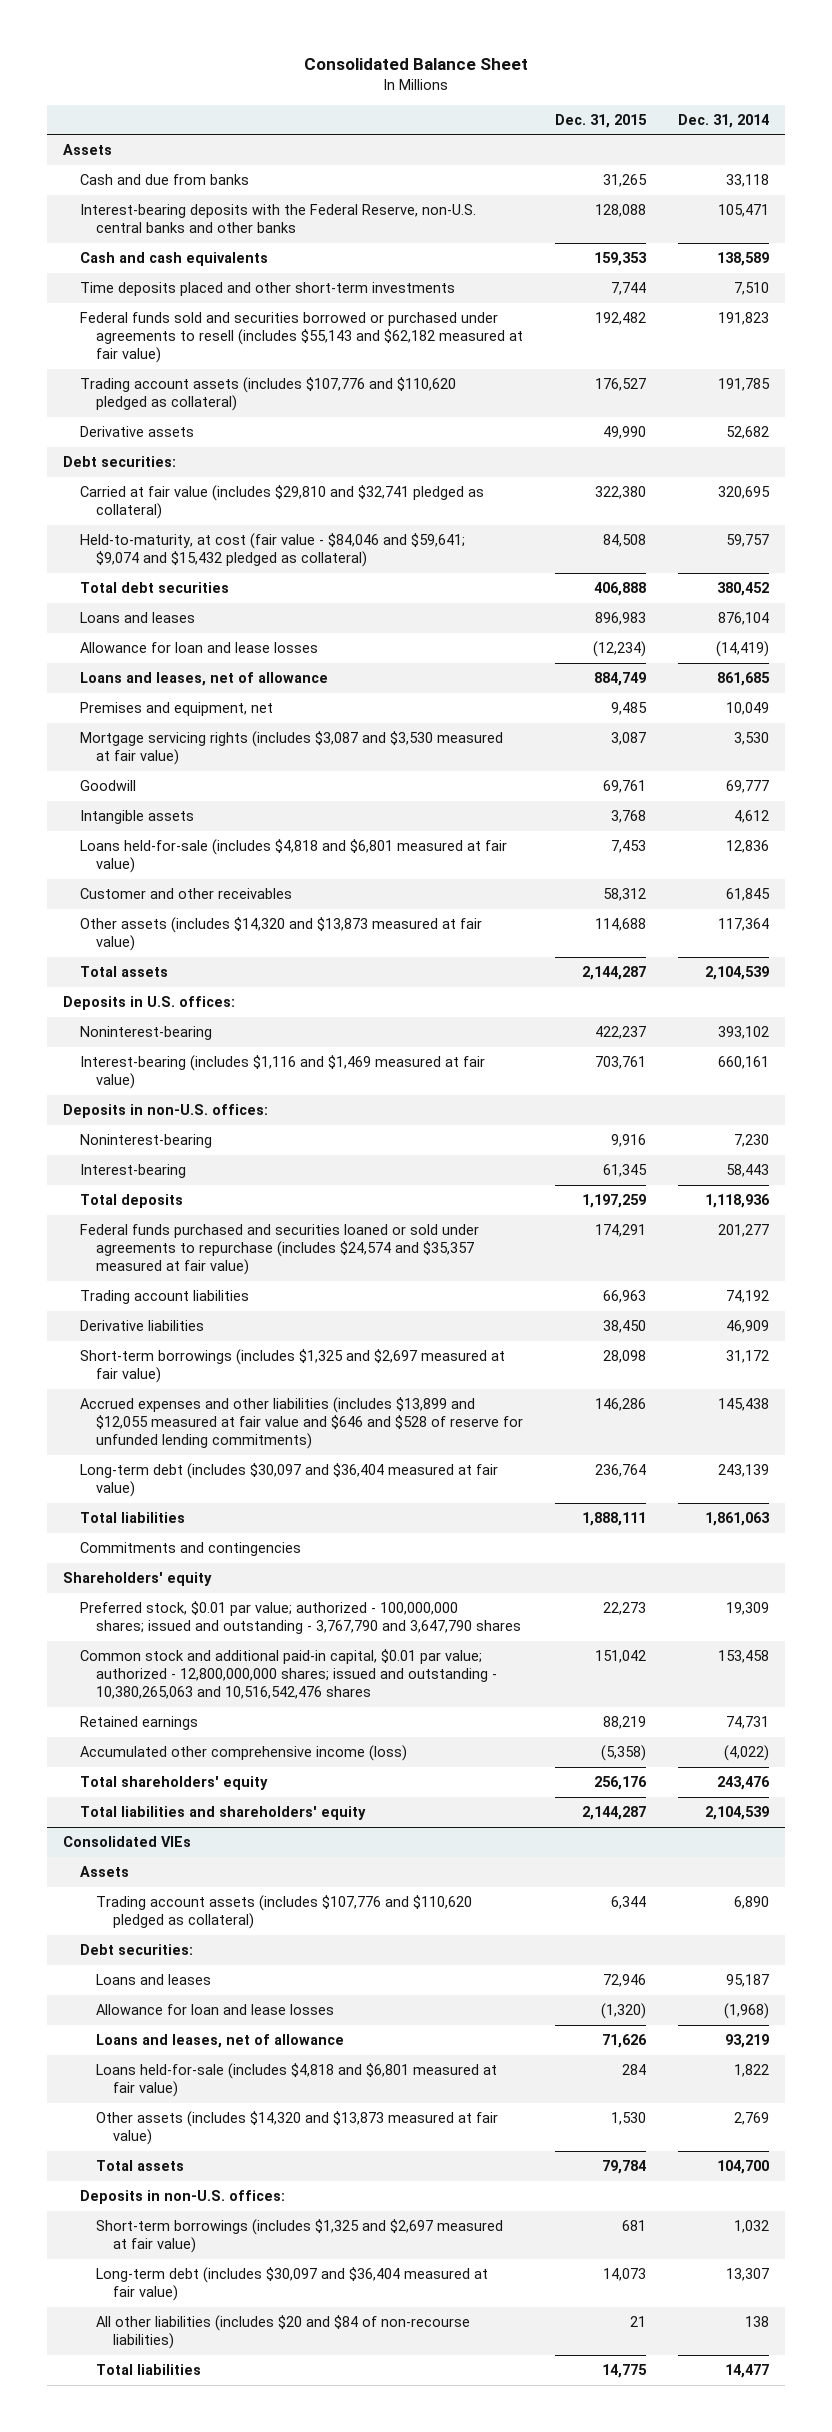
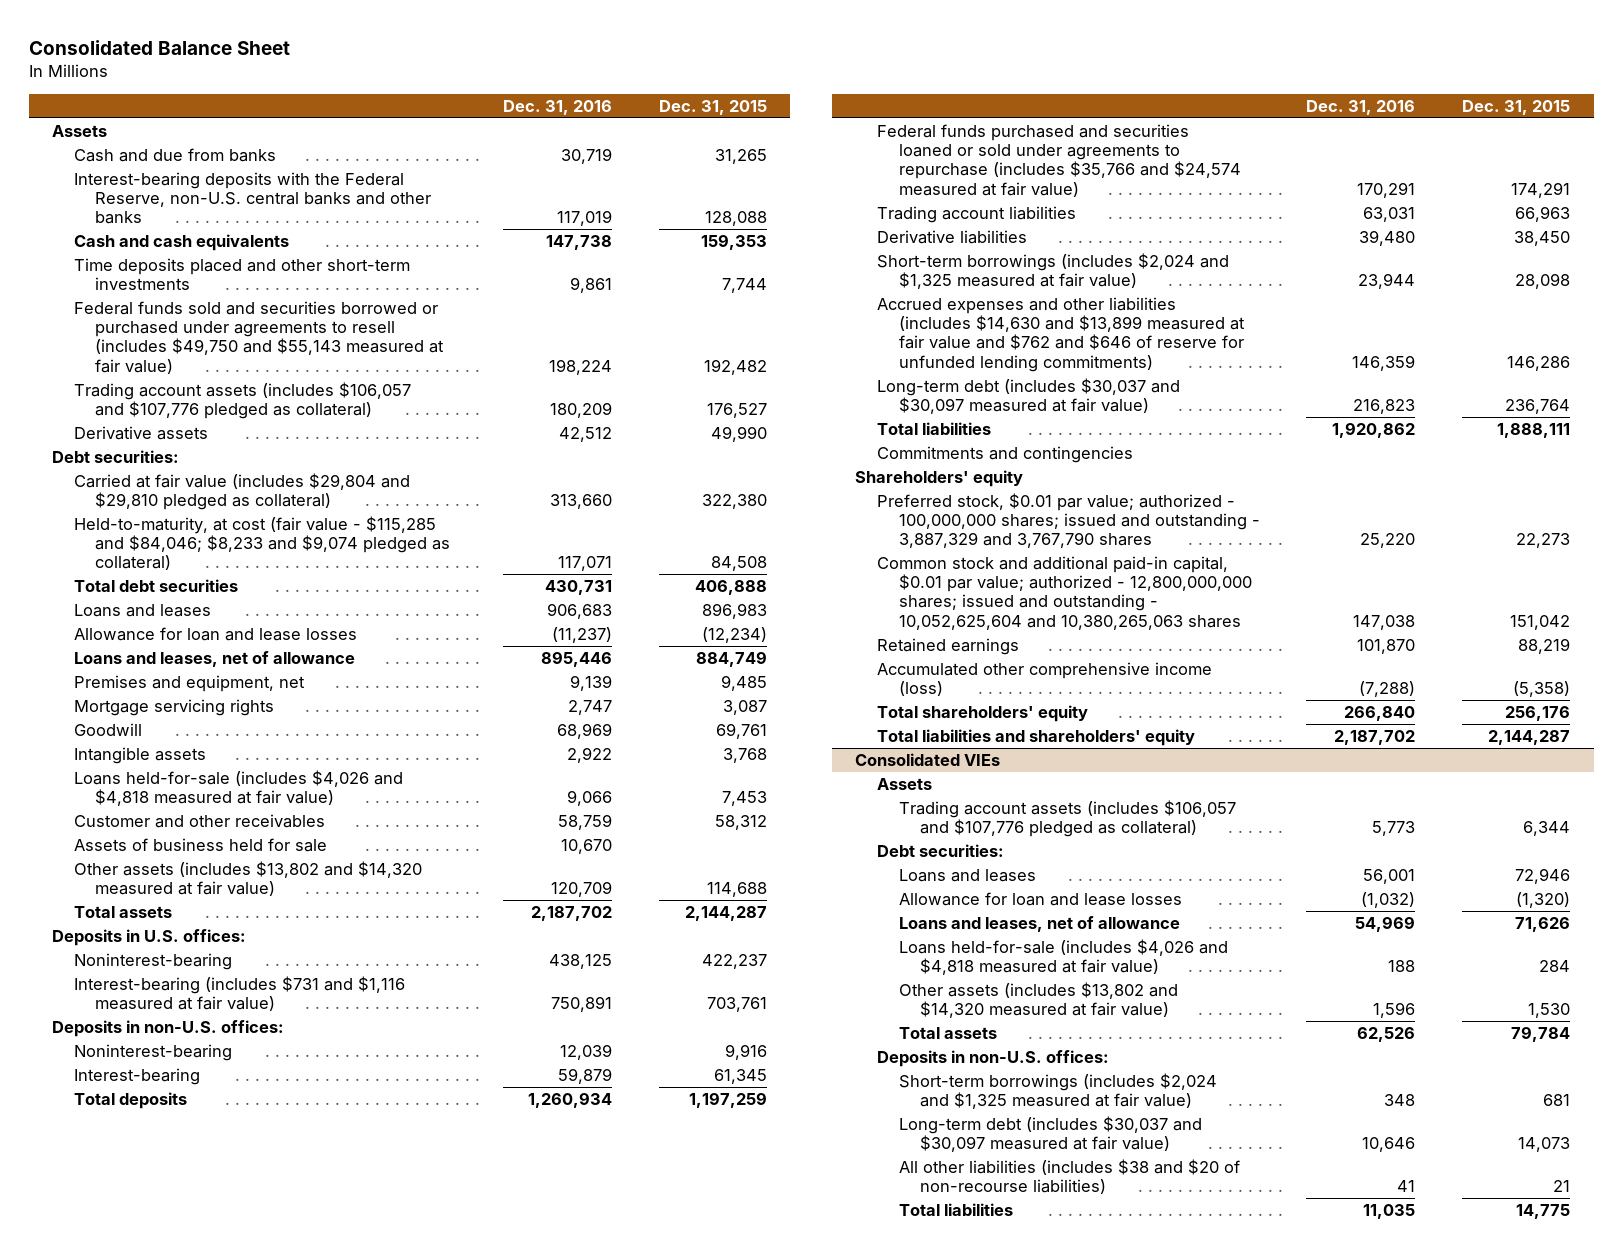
- | Dec. 31, 2015 | Dec. 31, 2014
+ | Dec. 31, 2016 | Dec. 31, 2015
- Federal funds sold and securities borrowed or purchased under agreements to resell (includes $55,143 and $62,182 measured at fair value) | 192,482 | 191,823
- Trading account assets (includes $107,776 and $110,620 pledged as collateral) | 176,527 | 191,785
+ Federal funds sold and securities borrowed or purchased under agreements to resell (includes $49,750 and $55,143 measured at fair value) | 198,224 | 192,482
+ Trading account assets (includes $106,057 and $107,776 pledged as collateral) | 180,209 | 176,527
- Carried at fair value (includes $29,810 and $32,741 pledged as collateral) | 322,380 | 320,695
- Held-to-maturity, at cost (fair value - $84,046 and $59,641; $9,074 and $15,432 pledged as collateral) | 84,508 | 59,757
+ Carried at fair value (includes $29,804 and $29,810 pledged as collateral) | 313,660 | 322,380
+ Held-to-maturity, at cost (fair value - $115,285 and $84,046; $8,233 and $9,074 pledged as collateral) | 117,071 | 84,508
- Mortgage servicing rights (includes $3,087 and $3,530 measured at fair value) | 3,087 | 3,530
+ Mortgage servicing rights | 2,747 | 3,087
- Loans held-for-sale (includes $4,818 and $6,801 measured at fair value) | 7,453 | 12,836
+ Loans held-for-sale (includes $4,026 and $4,818 measured at fair value) | 9,066 | 7,453
- Other assets (includes $14,320 and $13,873 measured at fair value) | 114,688 | 117,364
+ Assets of business held for sale | 10,670 |
+ Other assets (includes $13,802 and $14,320 measured at fair value) | 120,709 | 114,688
- Interest-bearing (includes $1,116 and $1,469 measured at fair value) | 703,761 | 660,161
+ Interest-bearing (includes $731 and $1,116 measured at fair value) | 750,891 | 703,761
- Federal funds purchased and securities loaned or sold under agreements to repurchase (includes $24,574 and $35,357 measured at fair value) | 174,291 | 201,277
+ Federal funds purchased and securities loaned or sold under agreements to repurchase (includes $35,766 and $24,574 measured at fair value) | 170,291 | 174,291
- Short-term borrowings (includes $1,325 and $2,697 measured at fair value) | 28,098 | 31,172
- Accrued expenses and other liabilities (includes $13,899 and $12,055 measured at fair value and $646 and $528 of reserve for unfunded lending commitments) | 146,286 | 145,438
- Long-term debt (includes $30,097 and $36,404 measured at fair value) | 236,764 | 243,139
+ Short-term borrowings (includes $2,024 and $1,325 measured at fair value) | 23,944 | 28,098
+ Accrued expenses and other liabilities (includes $14,630 and $13,899 measured at fair value and $762 and $646 of reserve for unfunded lending commitments) | 146,359 | 146,286
+ Long-term debt (includes $30,037 and $30,097 measured at fair value) | 216,823 | 236,764
- Preferred stock, $0.01 par value; authorized - 100,000,000 shares; issued and outstanding - 3,767,790 and 3,647,790 shares | 22,273 | 19,309
- Common stock and additional paid-in capital, $0.01 par value; authorized - 12,800,000,000 shares; issued and outstanding - 10,380,265,063 and 10,516,542,476 shares | 151,042 | 153,458
+ Preferred stock, $0.01 par value; authorized - 100,000,000 shares; issued and outstanding - 3,887,329 and 3,767,790 shares | 25,220 | 22,273
+ Common stock and additional paid-in capital, $0.01 par value; authorized - 12,800,000,000 shares; issued and outstanding - 10,052,625,604 and 10,380,265,063 shares | 147,038 | 151,042
@ Consolidated VIEs
- Trading account assets (includes $107,776 and $110,620 pledged as collateral) | 6,344 | 6,890
+ Trading account assets (includes $106,057 and $107,776 pledged as collateral) | 5,773 | 6,344
- Loans held-for-sale (includes $4,818 and $6,801 measured at fair value) | 284 | 1,822
- Other assets (includes $14,320 and $13,873 measured at fair value) | 1,530 | 2,769
+ Loans held-for-sale (includes $4,026 and $4,818 measured at fair value) | 188 | 284
+ Other assets (includes $13,802 and $14,320 measured at fair value) | 1,596 | 1,530
- Short-term borrowings (includes $1,325 and $2,697 measured at fair value) | 681 | 1,032
- Long-term debt (includes $30,097 and $36,404 measured at fair value) | 14,073 | 13,307
- All other liabilities (includes $20 and $84 of non-recourse liabilities) | 21 | 138
+ Short-term borrowings (includes $2,024 and $1,325 measured at fair value) | 348 | 681
+ Long-term debt (includes $30,037 and $30,097 measured at fair value) | 10,646 | 14,073
+ All other liabilities (includes $38 and $20 of non-recourse liabilities) | 41 | 21

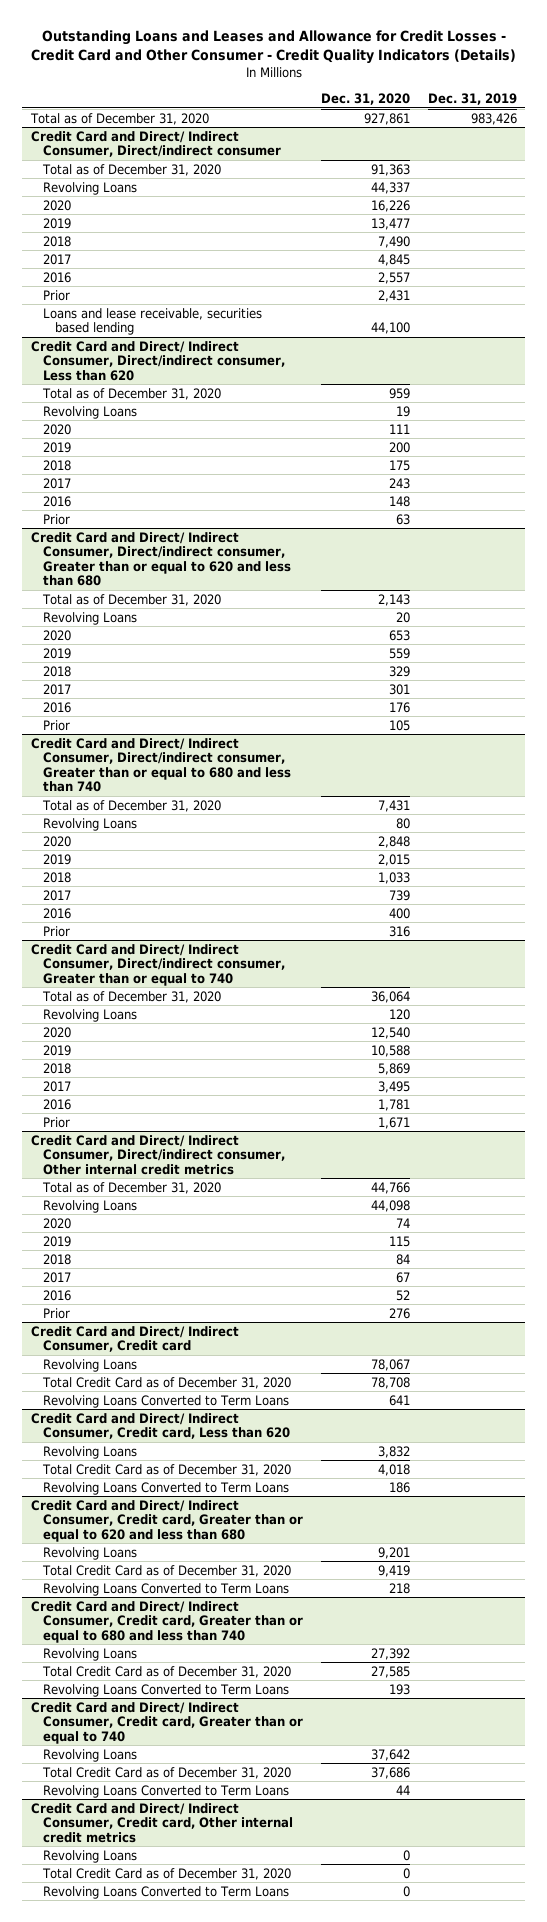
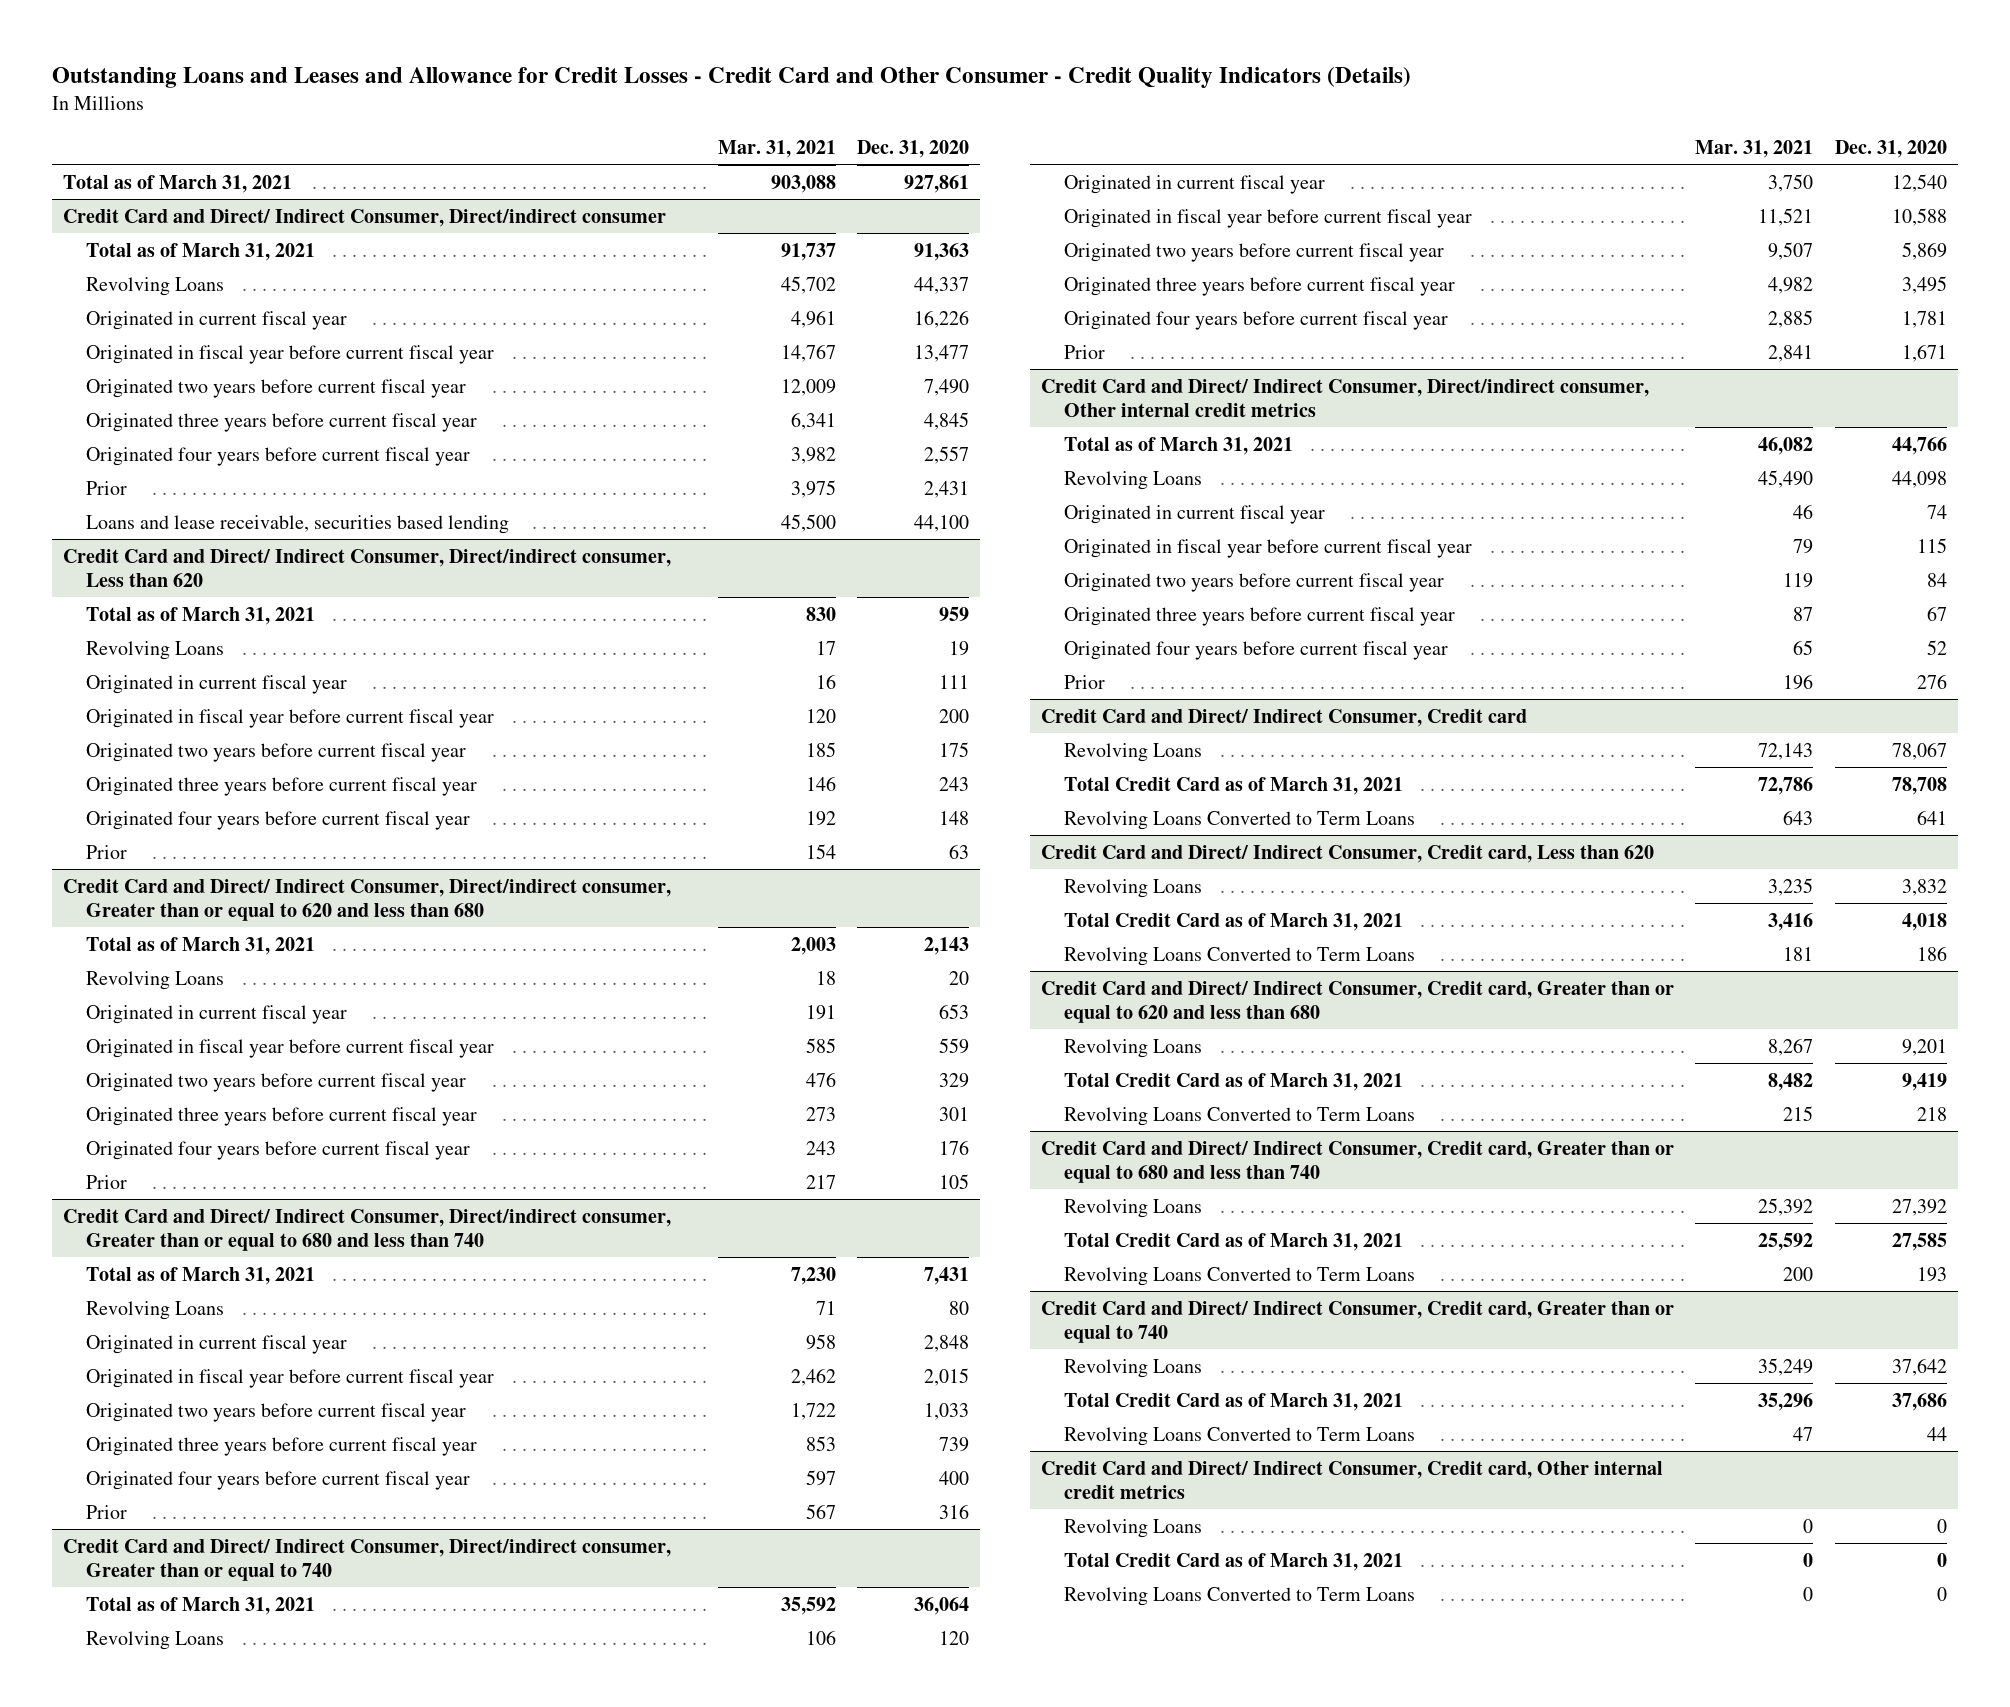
- | Dec. 31, 2020 | Dec. 31, 2019
+ | Mar. 31, 2021 | Dec. 31, 2020
- Total as of December 31, 2020 | 927,861 | 983,426
+ Total as of March 31, 2021 | 903,088 | 927,861
@ Credit Card and Direct/ Indirect Consumer, Direct/indirect consumer
- Total as of December 31, 2020 | 91,363 |
+ Total as of March 31, 2021 | 91,737 | 91,363
- 2020 | 16,226 |
- 2019 | 13,477 |
- 2018 | 7,490 |
- 2017 | 4,845 |
- 2016 | 2,557 |
+ Originated in current fiscal year | 4,961 | 16,226
+ Originated in fiscal year before current fiscal year | 14,767 | 13,477
+ Originated two years before current fiscal year | 12,009 | 7,490
+ Originated three years before current fiscal year | 6,341 | 4,845
+ Originated four years before current fiscal year | 3,982 | 2,557
@ Credit Card and Direct/ Indirect Consumer, Direct/indirect consumer, Less than 620
- Total as of December 31, 2020 | 959 |
+ Total as of March 31, 2021 | 830 | 959
- 2020 | 111 |
- 2019 | 200 |
- 2018 | 175 |
- 2017 | 243 |
- 2016 | 148 |
+ Originated in current fiscal year | 16 | 111
+ Originated in fiscal year before current fiscal year | 120 | 200
+ Originated two years before current fiscal year | 185 | 175
+ Originated three years before current fiscal year | 146 | 243
+ Originated four years before current fiscal year | 192 | 148
@ Credit Card and Direct/ Indirect Consumer, Direct/indirect consumer, Greater than or equal to 620 and less than 680
- Total as of December 31, 2020 | 2,143 |
+ Total as of March 31, 2021 | 2,003 | 2,143
- 2020 | 653 |
- 2019 | 559 |
- 2018 | 329 |
- 2017 | 301 |
- 2016 | 176 |
+ Originated in current fiscal year | 191 | 653
+ Originated in fiscal year before current fiscal year | 585 | 559
+ Originated two years before current fiscal year | 476 | 329
+ Originated three years before current fiscal year | 273 | 301
+ Originated four years before current fiscal year | 243 | 176
@ Credit Card and Direct/ Indirect Consumer, Direct/indirect consumer, Greater than or equal to 680 and less than 740
- Total as of December 31, 2020 | 7,431 |
+ Total as of March 31, 2021 | 7,230 | 7,431
- 2020 | 2,848 |
- 2019 | 2,015 |
- 2018 | 1,033 |
- 2017 | 739 |
- 2016 | 400 |
+ Originated in current fiscal year | 958 | 2,848
+ Originated in fiscal year before current fiscal year | 2,462 | 2,015
+ Originated two years before current fiscal year | 1,722 | 1,033
+ Originated three years before current fiscal year | 853 | 739
+ Originated four years before current fiscal year | 597 | 400
@ Credit Card and Direct/ Indirect Consumer, Direct/indirect consumer, Greater than or equal to 740
- Total as of December 31, 2020 | 36,064 |
+ Total as of March 31, 2021 | 35,592 | 36,064
- 2020 | 12,540 |
- 2019 | 10,588 |
- 2018 | 5,869 |
- 2017 | 3,495 |
- 2016 | 1,781 |
+ Originated in current fiscal year | 3,750 | 12,540
+ Originated in fiscal year before current fiscal year | 11,521 | 10,588
+ Originated two years before current fiscal year | 9,507 | 5,869
+ Originated three years before current fiscal year | 4,982 | 3,495
+ Originated four years before current fiscal year | 2,885 | 1,781
@ Credit Card and Direct/ Indirect Consumer, Direct/indirect consumer, Other internal credit metrics
- Total as of December 31, 2020 | 44,766 |
+ Total as of March 31, 2021 | 46,082 | 44,766
- 2020 | 74 |
- 2019 | 115 |
- 2018 | 84 |
- 2017 | 67 |
- 2016 | 52 |
+ Originated in current fiscal year | 46 | 74
+ Originated in fiscal year before current fiscal year | 79 | 115
+ Originated two years before current fiscal year | 119 | 84
+ Originated three years before current fiscal year | 87 | 67
+ Originated four years before current fiscal year | 65 | 52
@ Credit Card and Direct/ Indirect Consumer, Credit card
- Total Credit Card as of December 31, 2020 | 78,708 |
+ Total Credit Card as of March 31, 2021 | 72,786 | 78,708
@ Credit Card and Direct/ Indirect Consumer, Credit card, Less than 620
- Total Credit Card as of December 31, 2020 | 4,018 |
+ Total Credit Card as of March 31, 2021 | 3,416 | 4,018
@ Credit Card and Direct/ Indirect Consumer, Credit card, Greater than or equal to 620 and less than 680
- Total Credit Card as of December 31, 2020 | 9,419 |
+ Total Credit Card as of March 31, 2021 | 8,482 | 9,419
@ Credit Card and Direct/ Indirect Consumer, Credit card, Greater than or equal to 680 and less than 740
- Total Credit Card as of December 31, 2020 | 27,585 |
+ Total Credit Card as of March 31, 2021 | 25,592 | 27,585
@ Credit Card and Direct/ Indirect Consumer, Credit card, Greater than or equal to 740
- Total Credit Card as of December 31, 2020 | 37,686 |
+ Total Credit Card as of March 31, 2021 | 35,296 | 37,686
@ Credit Card and Direct/ Indirect Consumer, Credit card, Other internal credit metrics
- Total Credit Card as of December 31, 2020 | 0 |
+ Total Credit Card as of March 31, 2021 | 0 | 0

